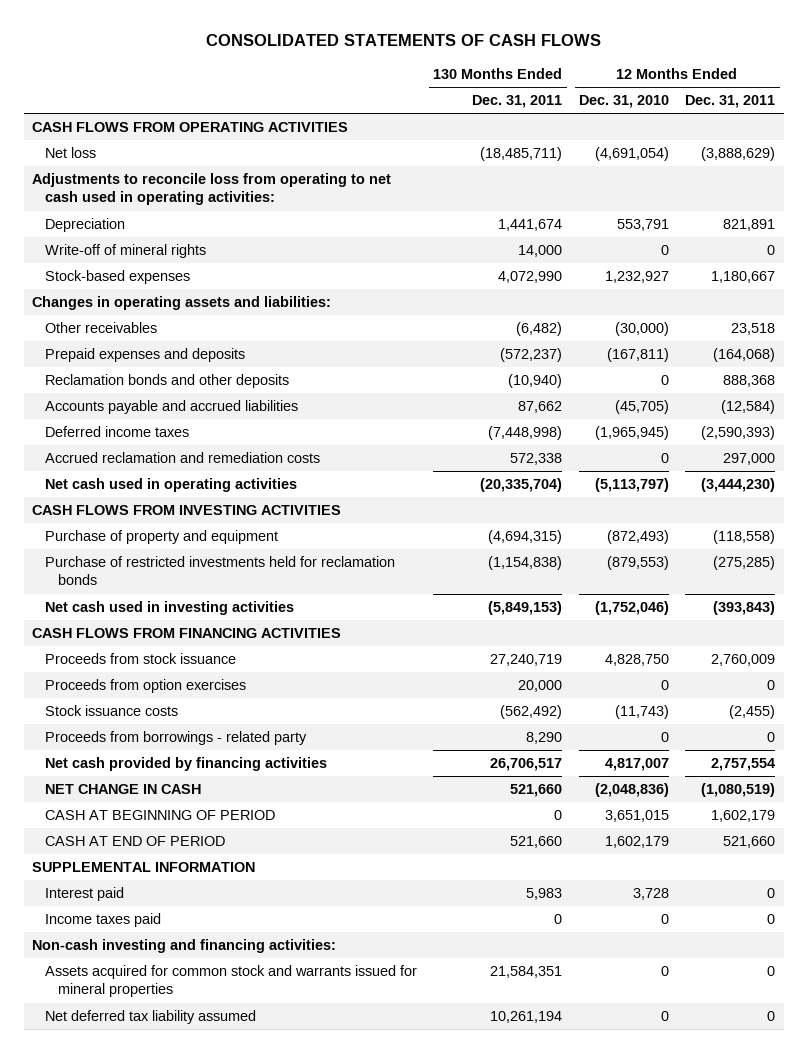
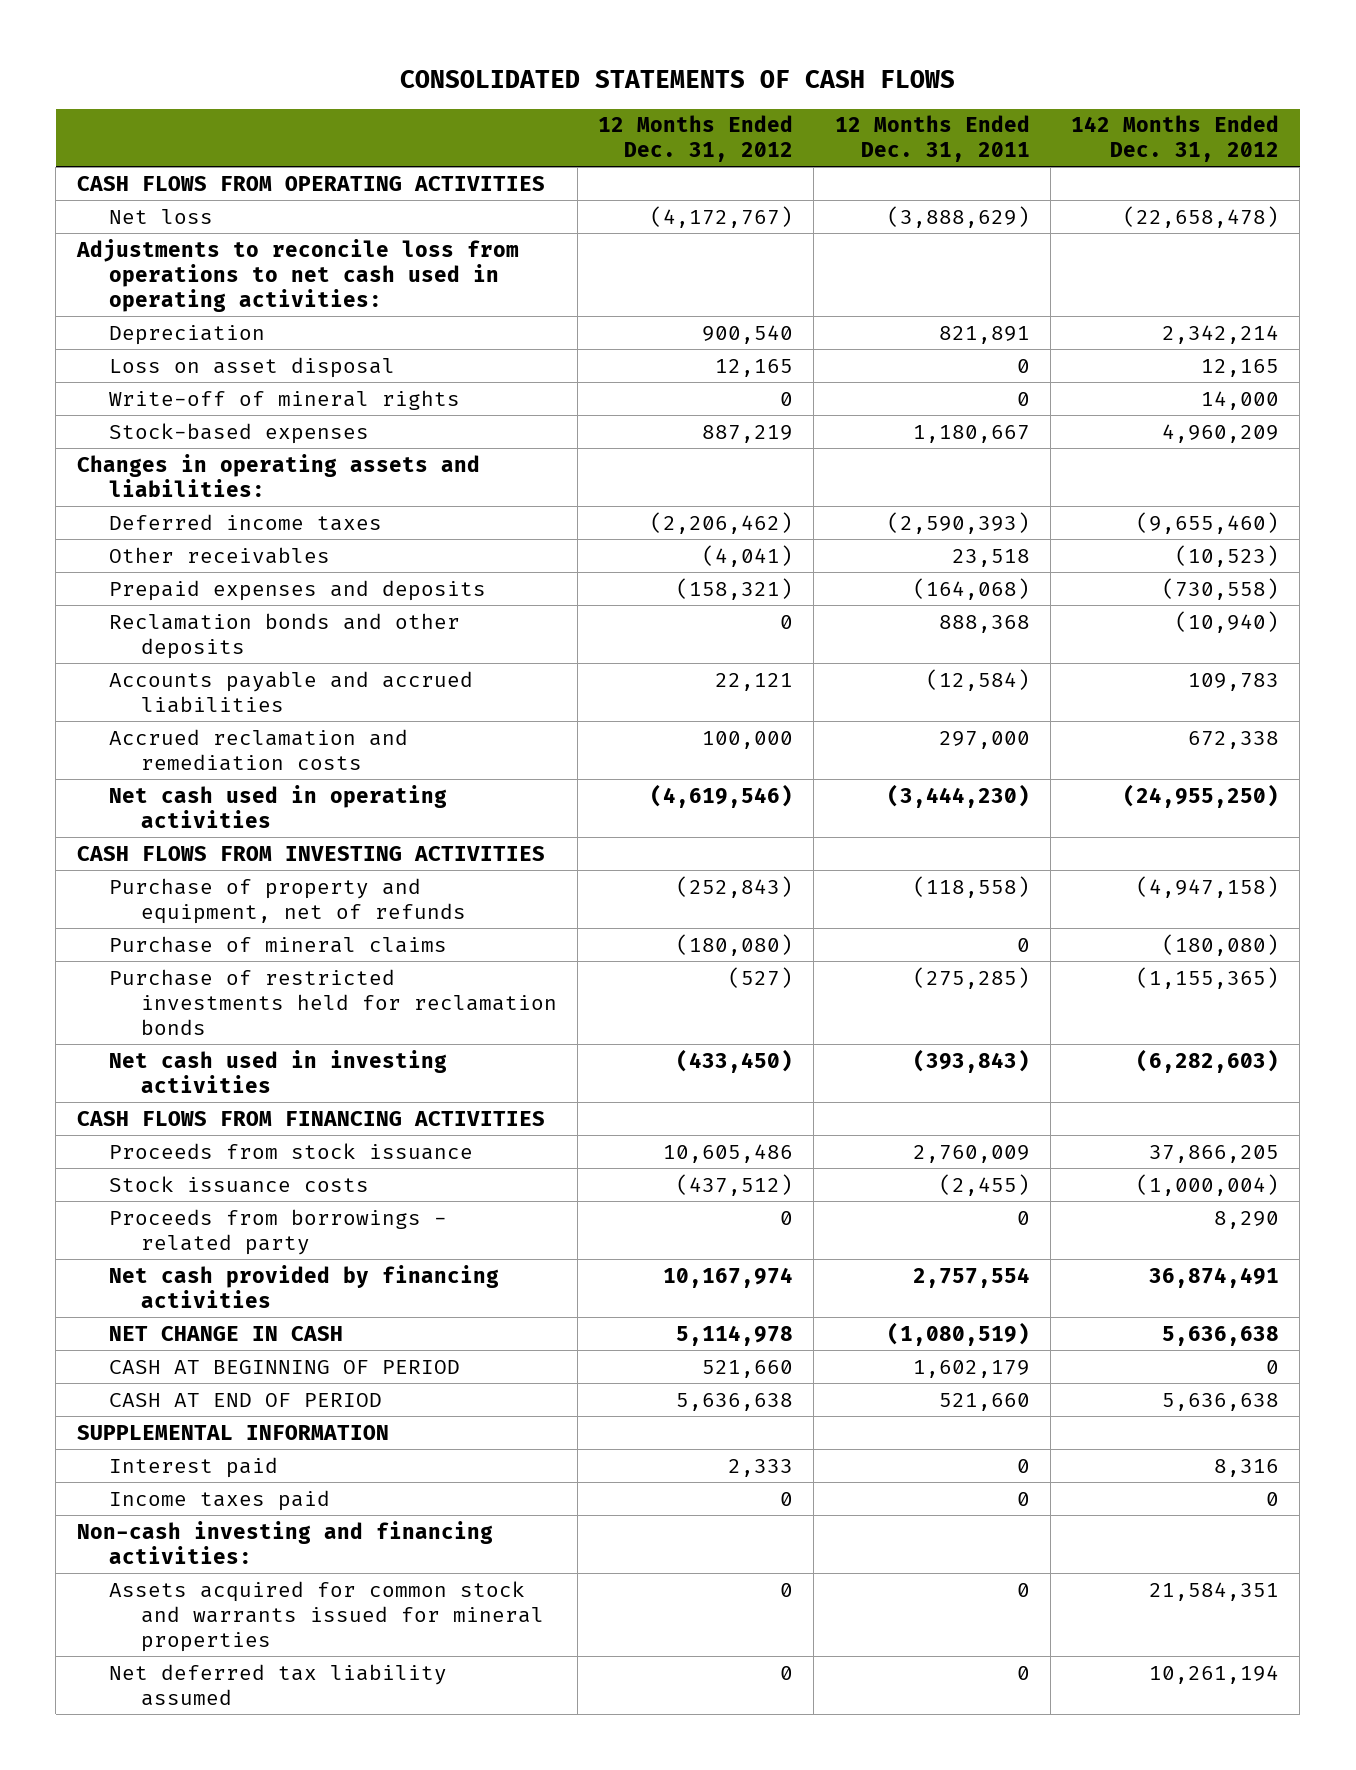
- | 130 Months Ended Dec. 31, 2011 | 12 Months Ended Dec. 31, 2010 | 12 Months Ended Dec. 31, 2011
+ | 12 Months Ended Dec. 31, 2012 | 12 Months Ended Dec. 31, 2011 | 142 Months Ended Dec. 31, 2012
- Adjustments to reconcile loss from operating to net cash used in operating activities:
+ Adjustments to reconcile loss from operations to net cash used in operating activities:
+ Loss on asset disposal | 12,165 | 0 | 12,165
moved up: Deferred income taxes | (2,206,462) | (2,590,393) | (9,655,460)
- Purchase of property and equipment | (4,694,315) | (872,493) | (118,558)
+ Purchase of property and equipment, net of refunds | (252,843) | (118,558) | (4,947,158)
+ Purchase of mineral claims | (180,080) | 0 | (180,080)
- Proceeds from option exercises | 20,000 | 0 | 0

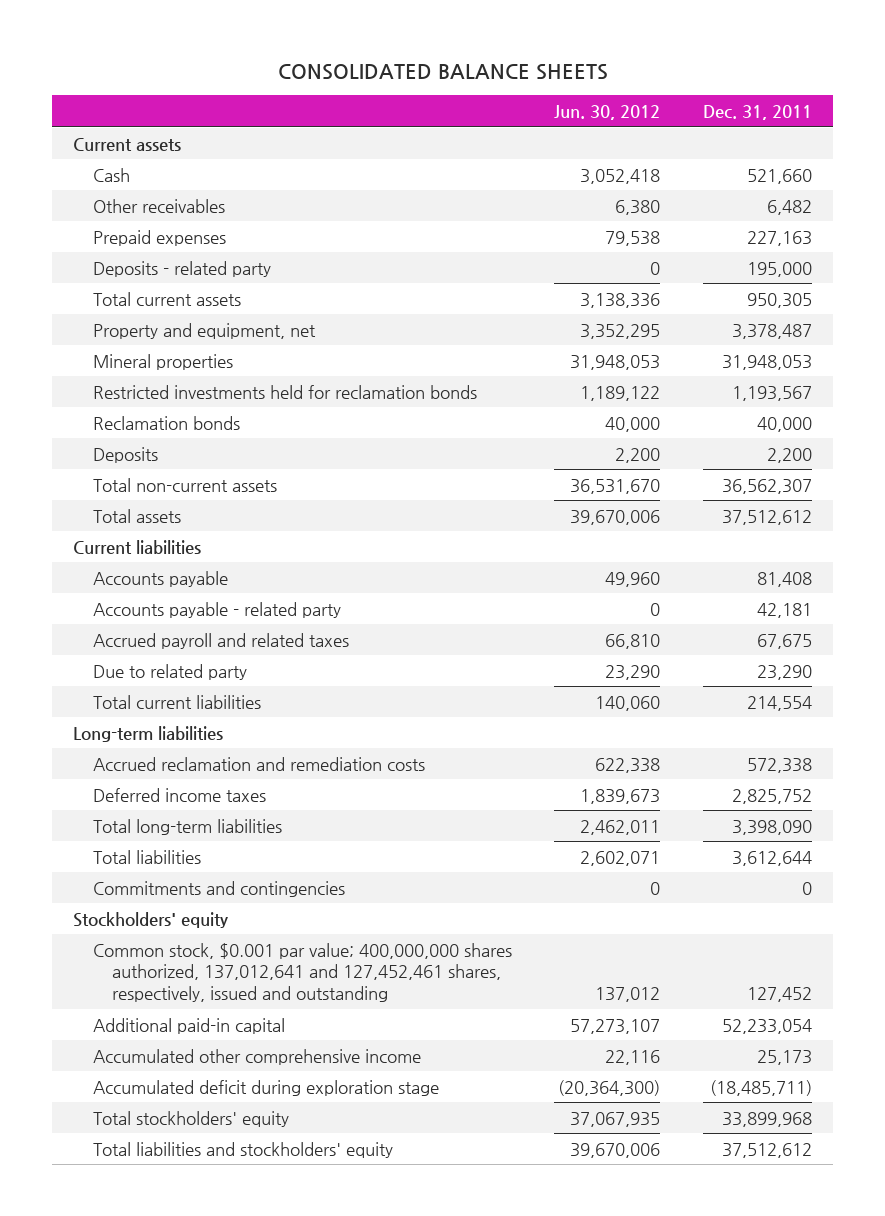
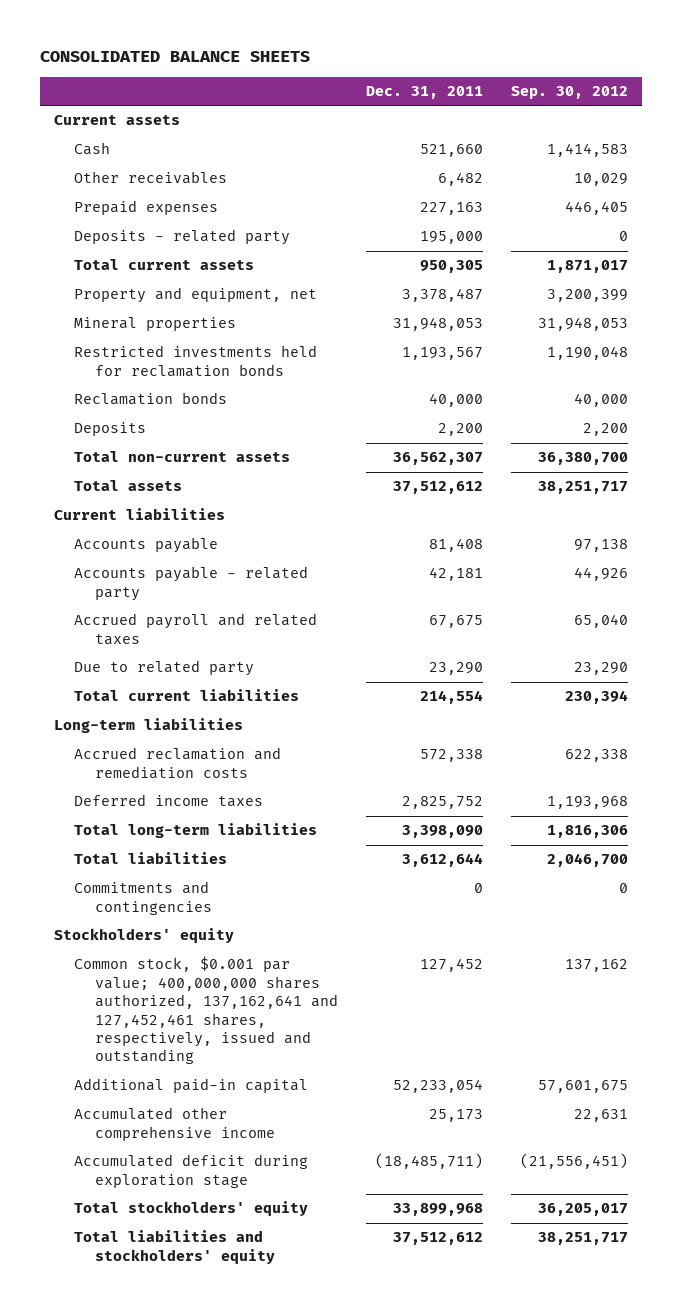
- | Jun. 30, 2012 | Dec. 31, 2011
+ | Dec. 31, 2011 | Sep. 30, 2012
- Common stock, $0.001 par value; 400,000,000 shares authorized, 137,012,641 and 127,452,461 shares, respectively, issued and outstanding | 137,012 | 127,452
+ Common stock, $0.001 par value; 400,000,000 shares authorized, 137,162,641 and 127,452,461 shares, respectively, issued and outstanding | 127,452 | 137,162

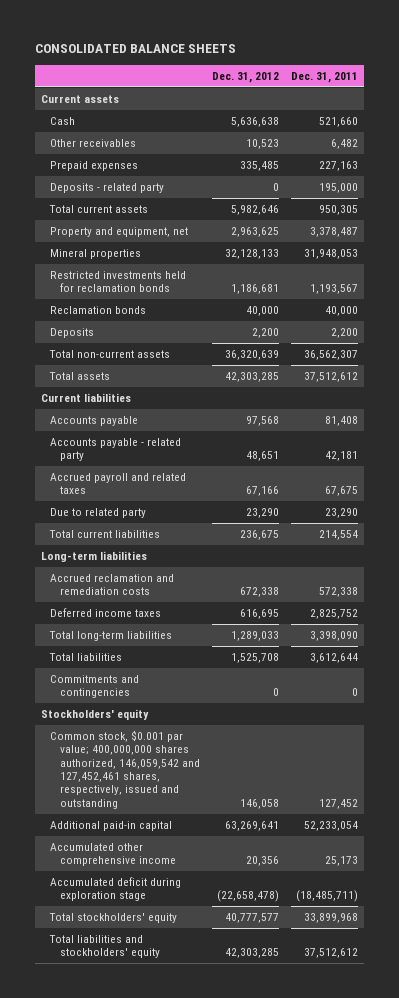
- | Dec. 31, 2011 | Sep. 30, 2012
+ | Dec. 31, 2012 | Dec. 31, 2011
- Common stock, $0.001 par value; 400,000,000 shares authorized, 137,162,641 and 127,452,461 shares, respectively, issued and outstanding | 127,452 | 137,162
+ Common stock, $0.001 par value; 400,000,000 shares authorized, 146,059,542 and 127,452,461 shares, respectively, issued and outstanding | 146,058 | 127,452

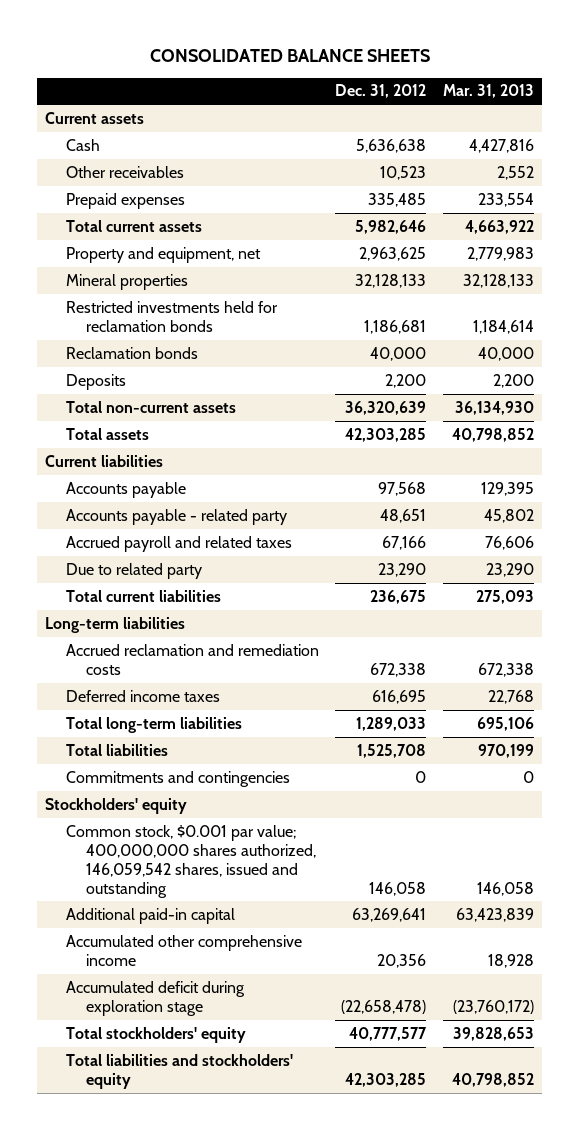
- | Dec. 31, 2012 | Dec. 31, 2011
+ | Dec. 31, 2012 | Mar. 31, 2013
- Deposits - related party | 0 | 195,000
- Common stock, $0.001 par value; 400,000,000 shares authorized, 146,059,542 and 127,452,461 shares, respectively, issued and outstanding | 146,058 | 127,452
+ Common stock, $0.001 par value; 400,000,000 shares authorized, 146,059,542 shares, issued and outstanding | 146,058 | 146,058

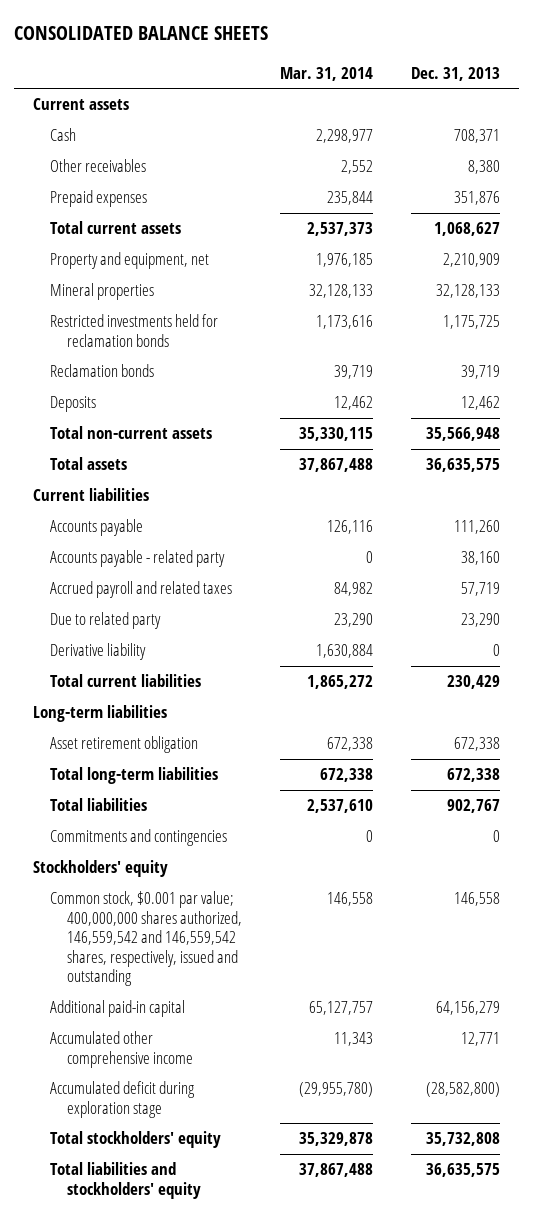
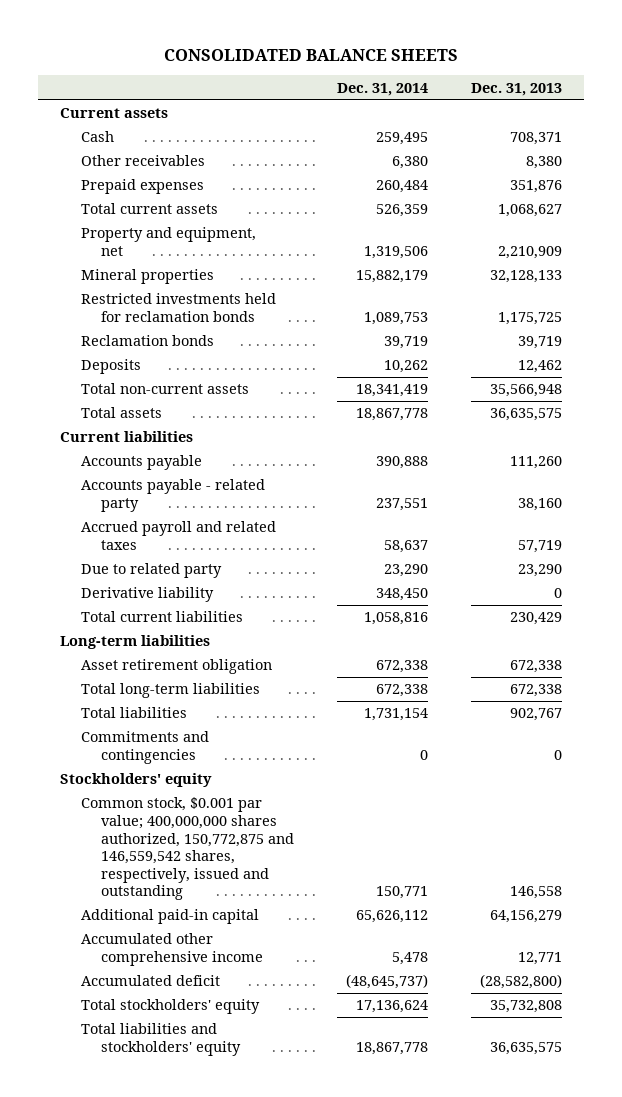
- | Mar. 31, 2014 | Dec. 31, 2013
+ | Dec. 31, 2014 | Dec. 31, 2013
- Common stock, $0.001 par value; 400,000,000 shares authorized, 146,559,542 and 146,559,542 shares, respectively, issued and outstanding | 146,558 | 146,558
+ Common stock, $0.001 par value; 400,000,000 shares authorized, 150,772,875 and 146,559,542 shares, respectively, issued and outstanding | 150,771 | 146,558
- Accumulated deficit during exploration stage | (29,955,780) | (28,582,800)
+ Accumulated deficit | (48,645,737) | (28,582,800)

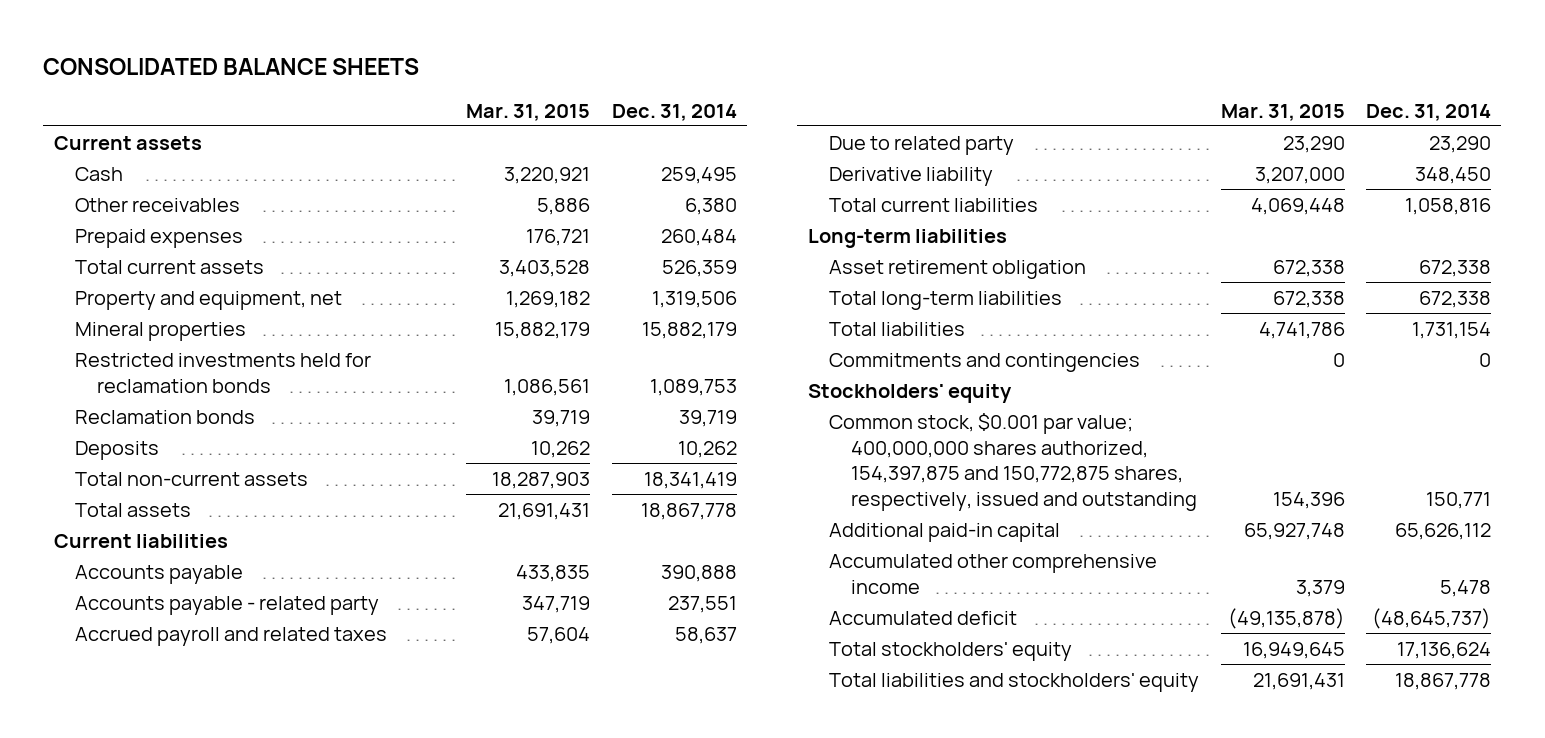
- | Dec. 31, 2014 | Dec. 31, 2013
+ | Mar. 31, 2015 | Dec. 31, 2014
- Common stock, $0.001 par value; 400,000,000 shares authorized, 150,772,875 and 146,559,542 shares, respectively, issued and outstanding | 150,771 | 146,558
+ Common stock, $0.001 par value; 400,000,000 shares authorized, 154,397,875 and 150,772,875 shares, respectively, issued and outstanding | 154,396 | 150,771

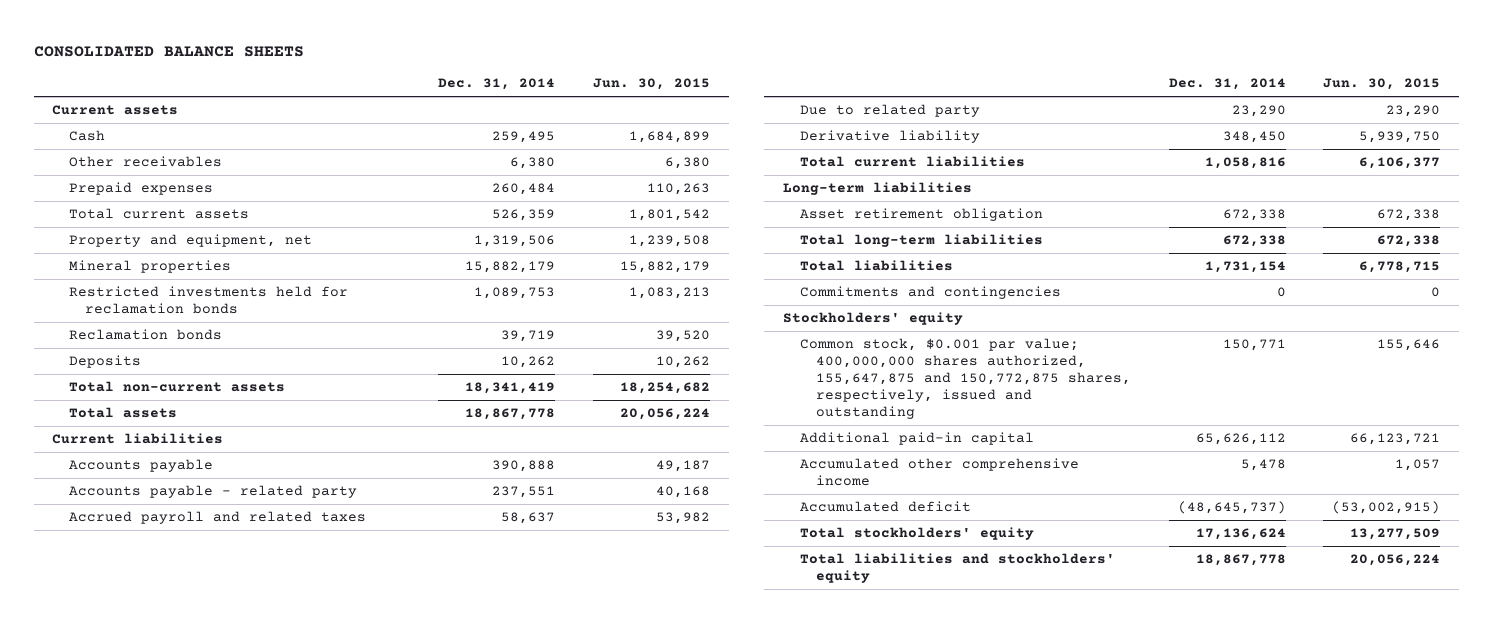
- | Mar. 31, 2015 | Dec. 31, 2014
+ | Dec. 31, 2014 | Jun. 30, 2015
- Common stock, $0.001 par value; 400,000,000 shares authorized, 154,397,875 and 150,772,875 shares, respectively, issued and outstanding | 154,396 | 150,771
+ Common stock, $0.001 par value; 400,000,000 shares authorized, 155,647,875 and 150,772,875 shares, respectively, issued and outstanding | 150,771 | 155,646

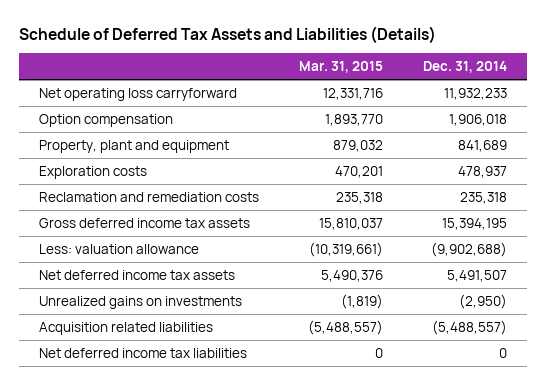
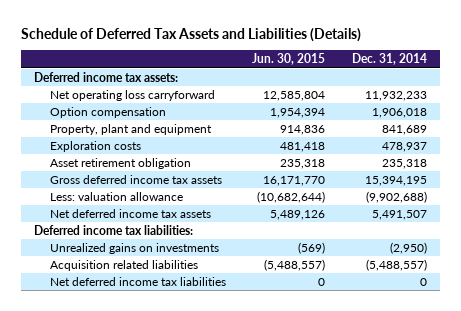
- | Mar. 31, 2015 | Dec. 31, 2014
+ | Jun. 30, 2015 | Dec. 31, 2014
+ Deferred income tax assets:
- Reclamation and remediation costs | 235,318 | 235,318
+ Asset retirement obligation | 235,318 | 235,318
+ Deferred income tax liabilities:

